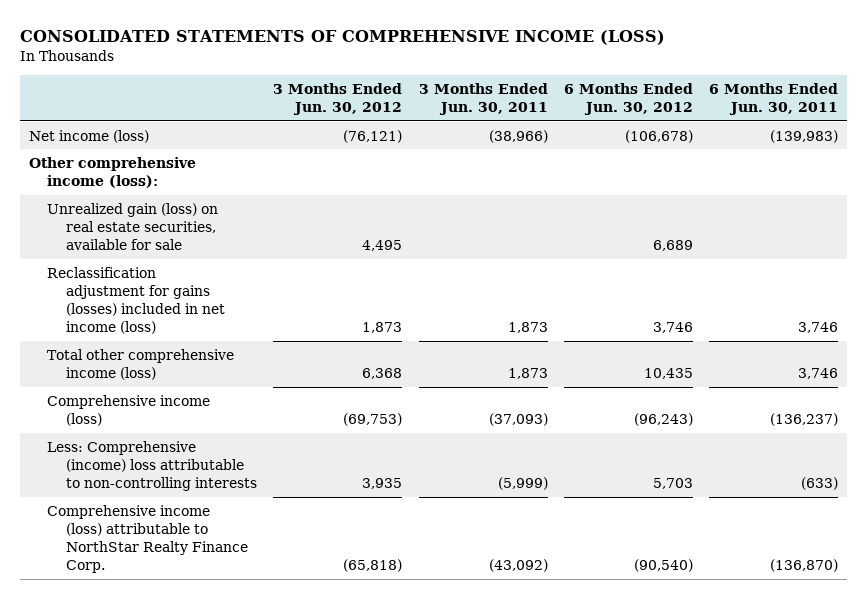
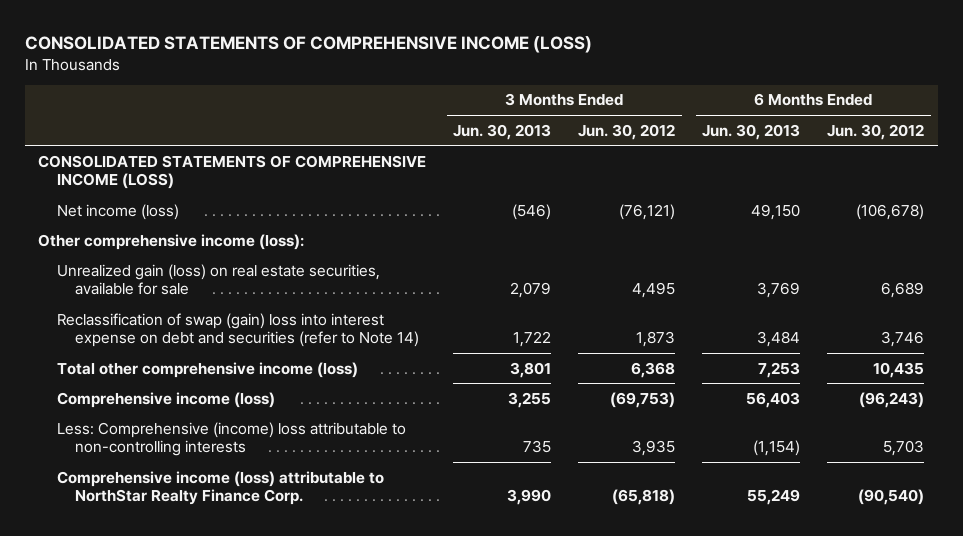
- | 3 Months Ended Jun. 30, 2012 | 3 Months Ended Jun. 30, 2011 | 6 Months Ended Jun. 30, 2012 | 6 Months Ended Jun. 30, 2011
+ | 3 Months Ended Jun. 30, 2013 | 3 Months Ended Jun. 30, 2012 | 6 Months Ended Jun. 30, 2013 | 6 Months Ended Jun. 30, 2012
+ CONSOLIDATED STATEMENTS OF COMPREHENSIVE INCOME (LOSS)
- Reclassification adjustment for gains (losses) included in net income (loss) | 1,873 | 1,873 | 3,746 | 3,746
+ Reclassification of swap (gain) loss into interest expense on debt and securities (refer to Note 14) | 1,722 | 1,873 | 3,484 | 3,746

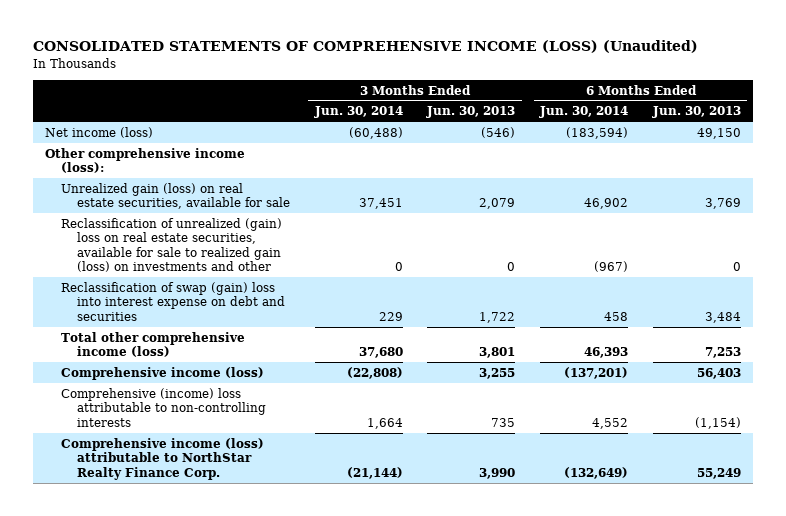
- CONSOLIDATED STATEMENTS OF COMPREHENSIVE INCOME (LOSS)
+ CONSOLIDATED STATEMENTS OF COMPREHENSIVE INCOME (LOSS) (Unaudited)
- | 3 Months Ended Jun. 30, 2013 | 3 Months Ended Jun. 30, 2012 | 6 Months Ended Jun. 30, 2013 | 6 Months Ended Jun. 30, 2012
+ | 3 Months Ended Jun. 30, 2014 | 3 Months Ended Jun. 30, 2013 | 6 Months Ended Jun. 30, 2014 | 6 Months Ended Jun. 30, 2013
- CONSOLIDATED STATEMENTS OF COMPREHENSIVE INCOME (LOSS)
- Reclassification of swap (gain) loss into interest expense on debt and securities (refer to Note 14) | 1,722 | 1,873 | 3,484 | 3,746
+ Reclassification of unrealized (gain) loss on real estate securities, available for sale to realized gain (loss) on investments and other | 0 | 0 | (967) | 0
+ Reclassification of swap (gain) loss into interest expense on debt and securities | 229 | 1,722 | 458 | 3,484
- Less: Comprehensive (income) loss attributable to non-controlling interests | 735 | 3,935 | (1,154) | 5,703
+ Comprehensive (income) loss attributable to non-controlling interests | 1,664 | 735 | 4,552 | (1,154)

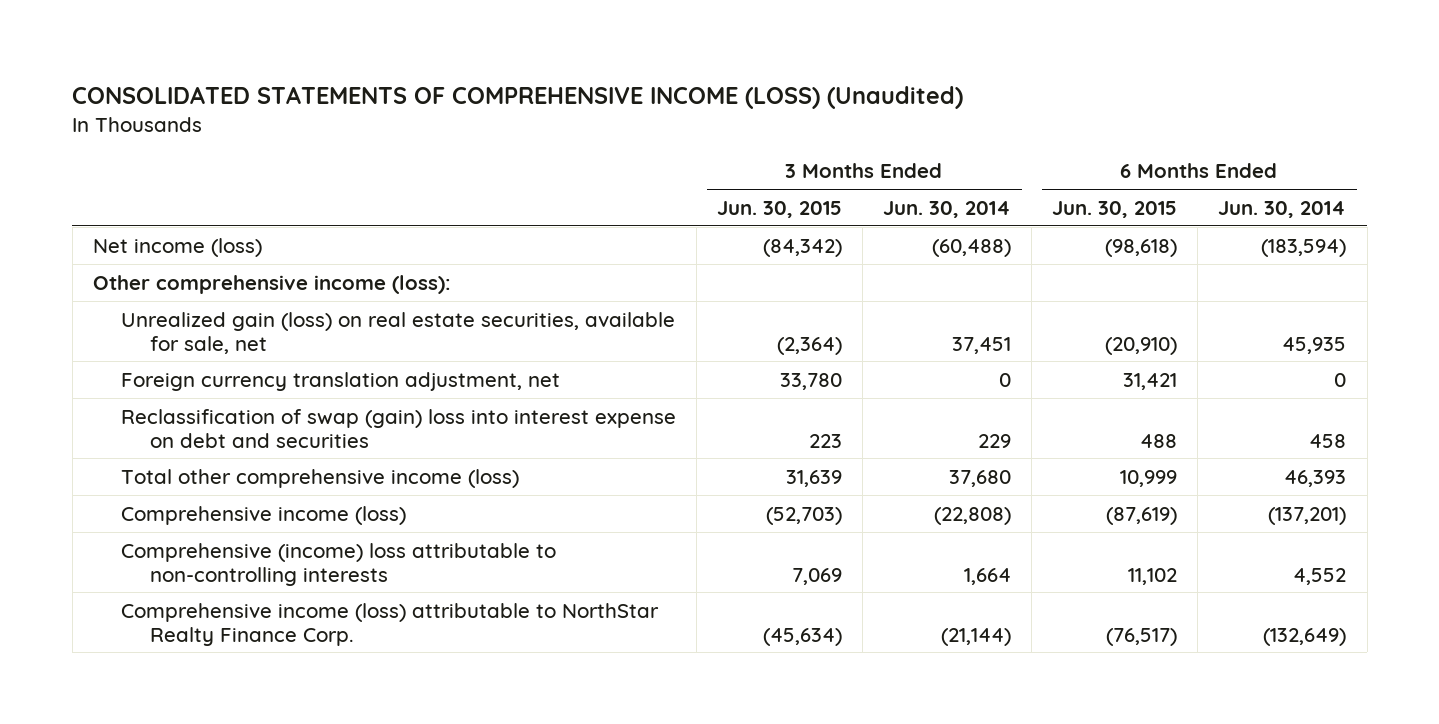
- | 3 Months Ended Jun. 30, 2014 | 3 Months Ended Jun. 30, 2013 | 6 Months Ended Jun. 30, 2014 | 6 Months Ended Jun. 30, 2013
+ | 3 Months Ended Jun. 30, 2015 | 3 Months Ended Jun. 30, 2014 | 6 Months Ended Jun. 30, 2015 | 6 Months Ended Jun. 30, 2014
- Unrealized gain (loss) on real estate securities, available for sale | 37,451 | 2,079 | 46,902 | 3,769
- Reclassification of unrealized (gain) loss on real estate securities, available for sale to realized gain (loss) on investments and other | 0 | 0 | (967) | 0
+ Unrealized gain (loss) on real estate securities, available for sale, net | (2,364) | 37,451 | (20,910) | 45,935
+ Foreign currency translation adjustment, net | 33,780 | 0 | 31,421 | 0

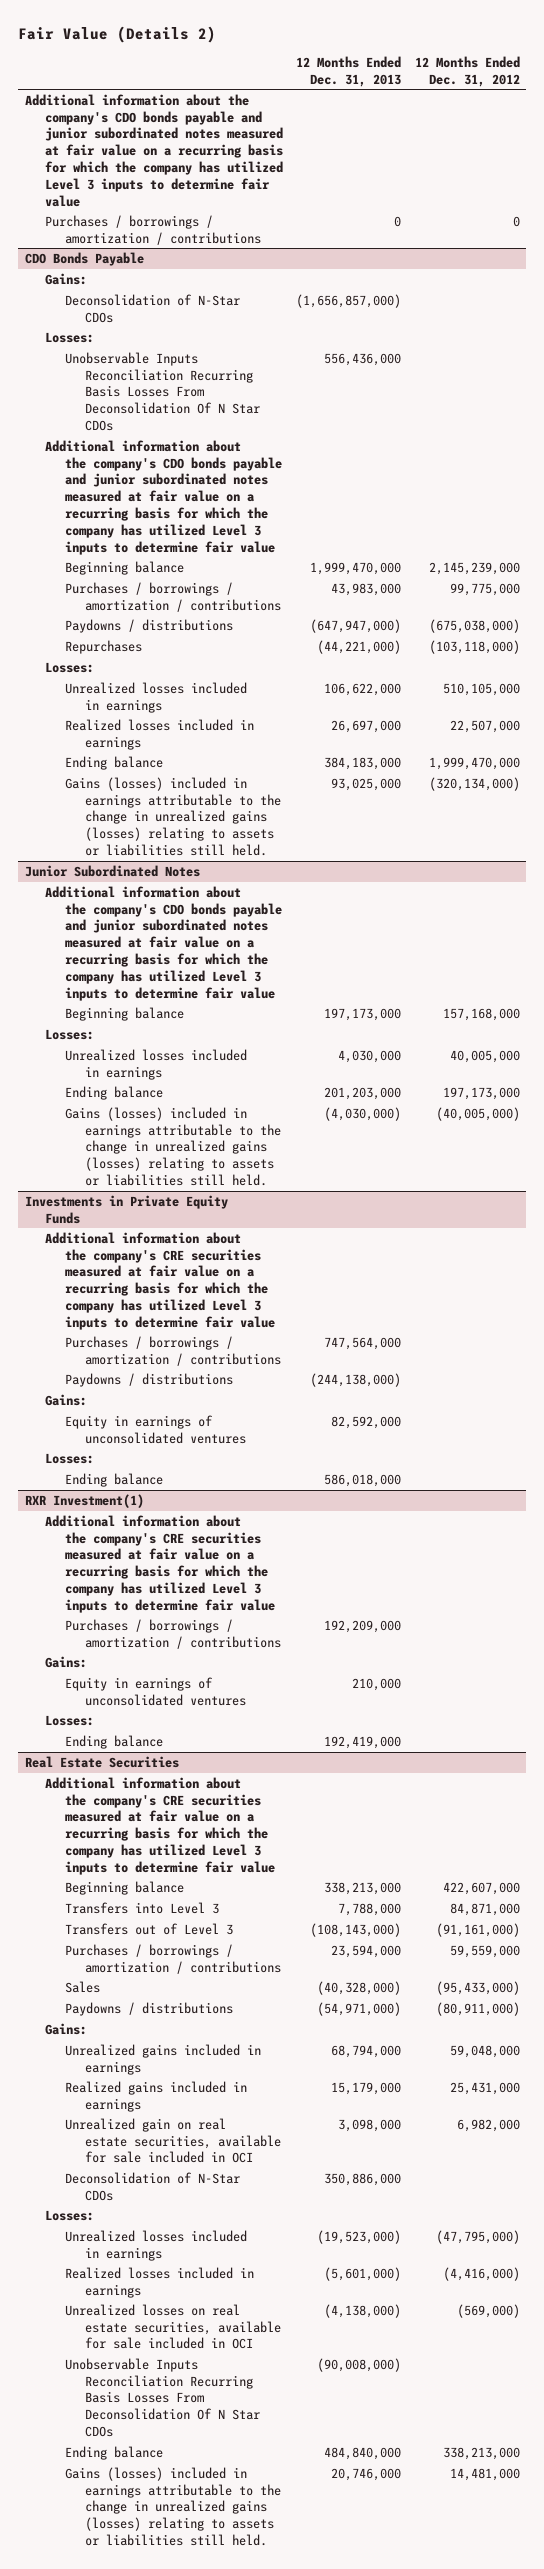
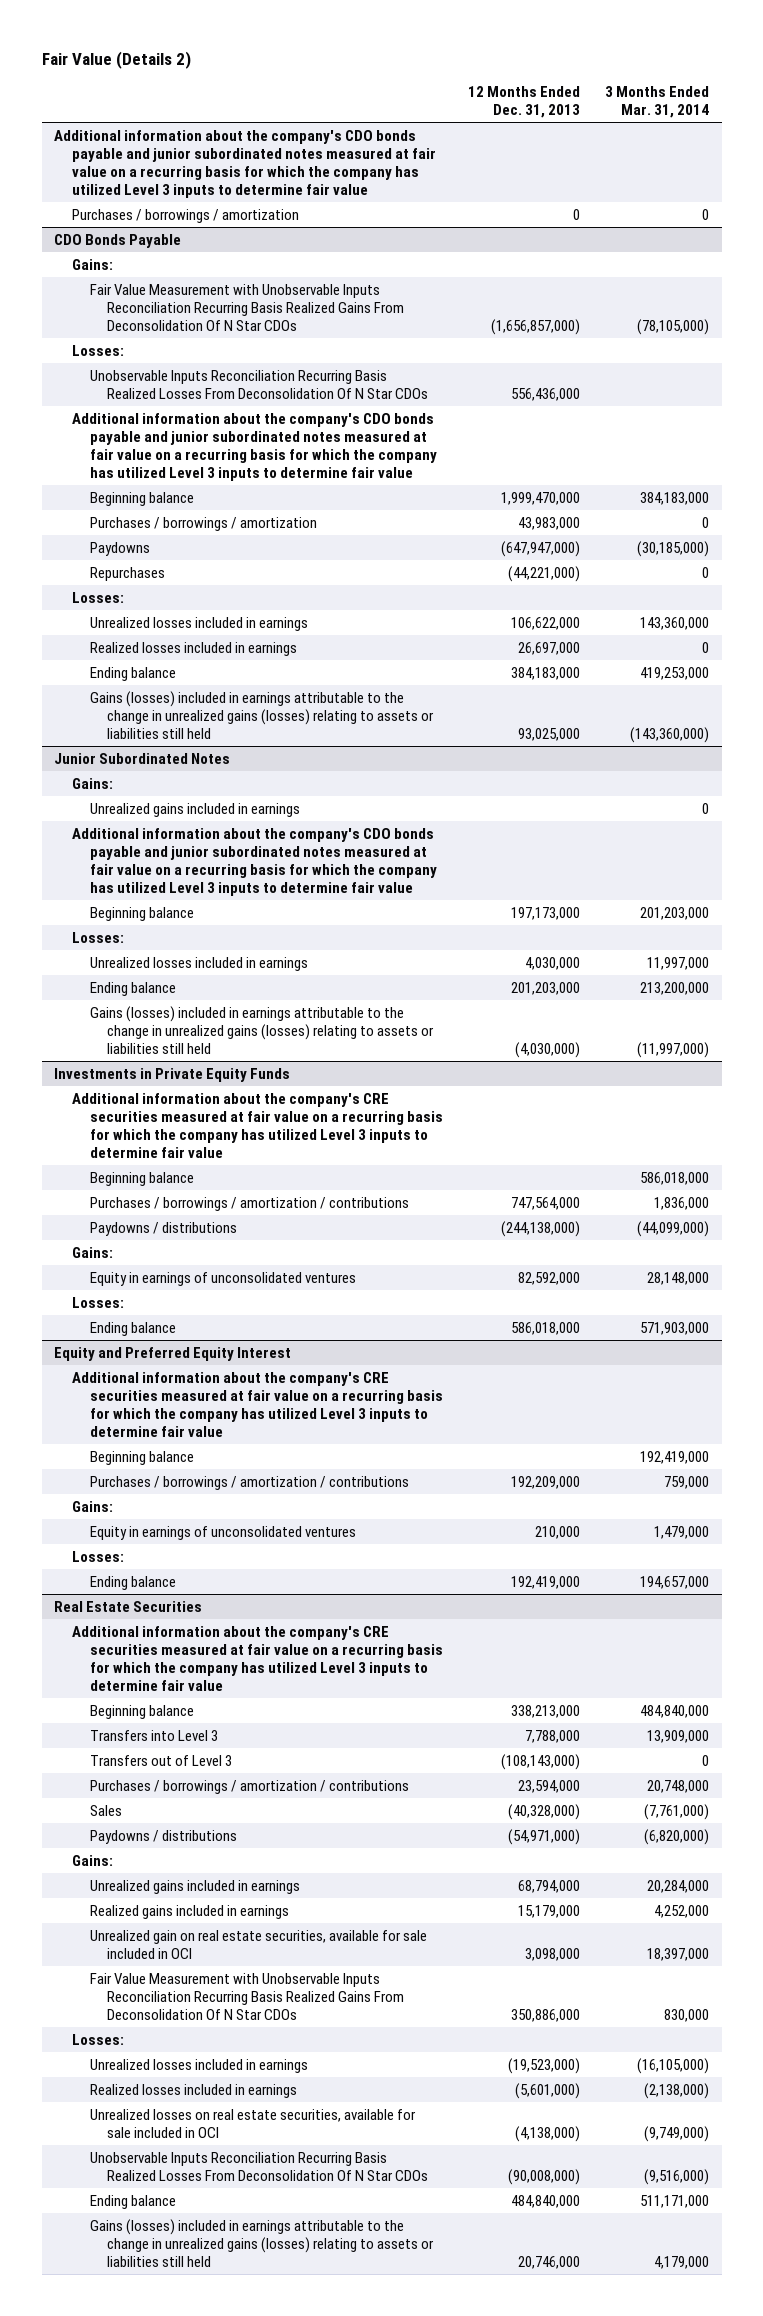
- | 12 Months Ended Dec. 31, 2013 | 12 Months Ended Dec. 31, 2012
+ | 12 Months Ended Dec. 31, 2013 | 3 Months Ended Mar. 31, 2014
- Purchases / borrowings / amortization / contributions | 0 | 0
+ Purchases / borrowings / amortization | 0 | 0
@ CDO Bonds Payable
- Deconsolidation of N-Star CDOs | (1,656,857,000) |
+ Fair Value Measurement with Unobservable Inputs Reconciliation Recurring Basis Realized Gains From Deconsolidation Of N Star CDOs | (1,656,857,000) | (78,105,000)
- Unobservable Inputs Reconciliation Recurring Basis Losses From Deconsolidation Of N Star CDOs | 556,436,000 |
+ Unobservable Inputs Reconciliation Recurring Basis Realized Losses From Deconsolidation Of N Star CDOs | 556,436,000 |
- Purchases / borrowings / amortization / contributions | 43,983,000 | 99,775,000
- Paydowns / distributions | (647,947,000) | (675,038,000)
+ Purchases / borrowings / amortization | 43,983,000 | 0
+ Paydowns | (647,947,000) | (30,185,000)
- Gains (losses) included in earnings attributable to the change in unrealized gains (losses) relating to assets or liabilities still held. | 93,025,000 | (320,134,000)
+ Gains (losses) included in earnings attributable to the change in unrealized gains (losses) relating to assets or liabilities still held | 93,025,000 | (143,360,000)
@ Junior Subordinated Notes
+ Gains:
+ Unrealized gains included in earnings | | 0
- Gains (losses) included in earnings attributable to the change in unrealized gains (losses) relating to assets or liabilities still held. | (4,030,000) | (40,005,000)
+ Gains (losses) included in earnings attributable to the change in unrealized gains (losses) relating to assets or liabilities still held | (4,030,000) | (11,997,000)
@ Investments in Private Equity Funds
+ Beginning balance | | 586,018,000
- RXR Investment(1)
+ Equity and Preferred Equity Interest
+ Beginning balance | | 192,419,000
@ Real Estate Securities
- Deconsolidation of N-Star CDOs | 350,886,000 |
+ Fair Value Measurement with Unobservable Inputs Reconciliation Recurring Basis Realized Gains From Deconsolidation Of N Star CDOs | 350,886,000 | 830,000
- Unobservable Inputs Reconciliation Recurring Basis Losses From Deconsolidation Of N Star CDOs | (90,008,000) |
+ Unobservable Inputs Reconciliation Recurring Basis Realized Losses From Deconsolidation Of N Star CDOs | (90,008,000) | (9,516,000)
- Gains (losses) included in earnings attributable to the change in unrealized gains (losses) relating to assets or liabilities still held. | 20,746,000 | 14,481,000
+ Gains (losses) included in earnings attributable to the change in unrealized gains (losses) relating to assets or liabilities still held | 20,746,000 | 4,179,000

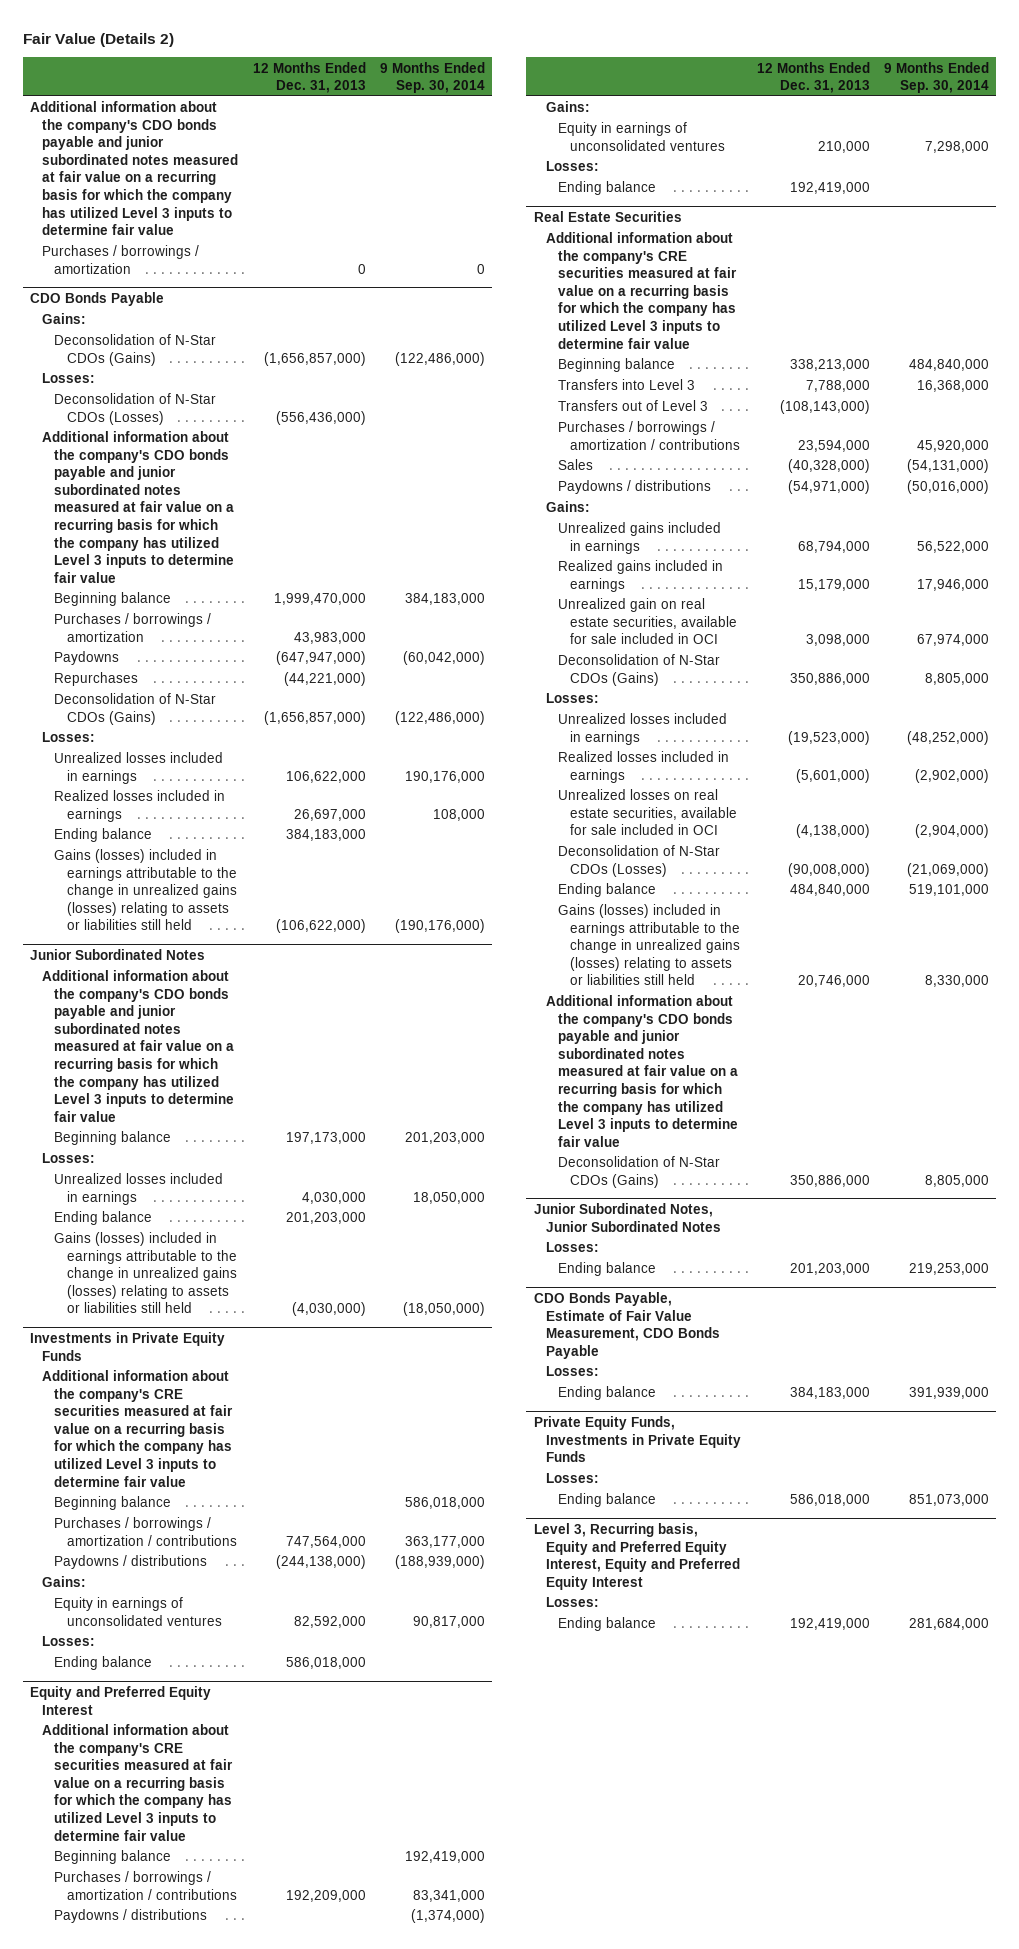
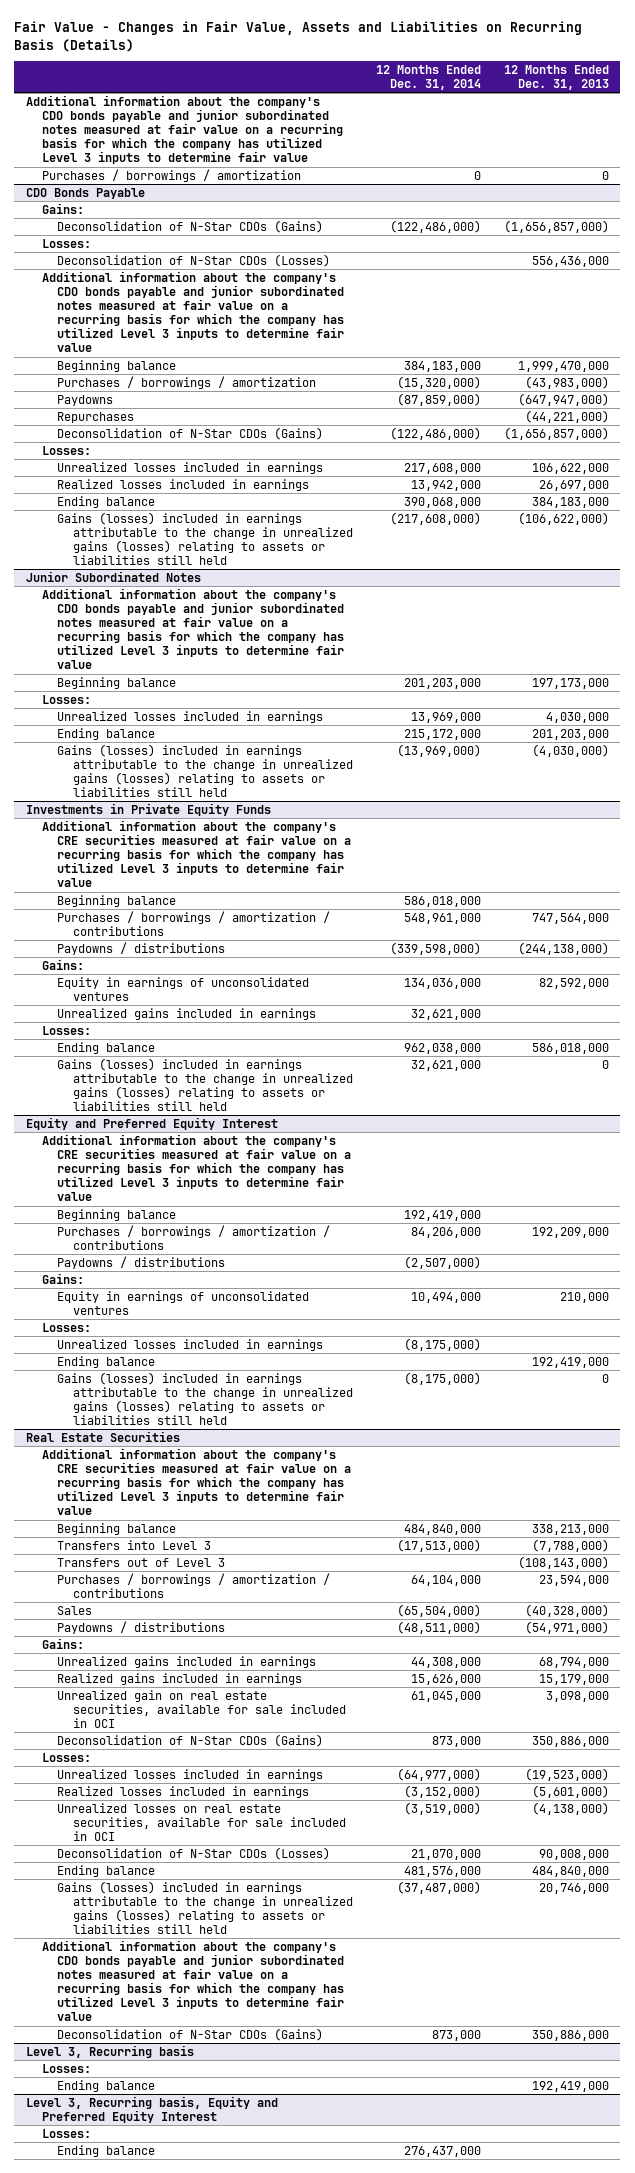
- Fair Value (Details 2)
+ Fair Value - Changes in Fair Value, Assets and Liabilities on Recurring Basis (Details)
- | 12 Months Ended Dec. 31, 2013 | 9 Months Ended Sep. 30, 2014
+ | 12 Months Ended Dec. 31, 2014 | 12 Months Ended Dec. 31, 2013
@ CDO Bonds Payable
- Deconsolidation of N-Star CDOs (Losses) | (556,436,000) |
+ Deconsolidation of N-Star CDOs (Losses) | | 556,436,000
- Purchases / borrowings / amortization | 43,983,000 |
+ Purchases / borrowings / amortization | (15,320,000) | (43,983,000)
@ Investments in Private Equity Funds
+ Unrealized gains included in earnings | 32,621,000 |
+ Gains (losses) included in earnings attributable to the change in unrealized gains (losses) relating to assets or liabilities still held | 32,621,000 | 0
@ Equity and Preferred Equity Interest
+ Unrealized losses included in earnings | (8,175,000) |
+ Gains (losses) included in earnings attributable to the change in unrealized gains (losses) relating to assets or liabilities still held | (8,175,000) | 0
@ Real Estate Securities
- Transfers into Level 3 | 7,788,000 | 16,368,000
+ Transfers into Level 3 | (17,513,000) | (7,788,000)
- Deconsolidation of N-Star CDOs (Losses) | (90,008,000) | (21,069,000)
+ Deconsolidation of N-Star CDOs (Losses) | 21,070,000 | 90,008,000
- Junior Subordinated Notes, Junior Subordinated Notes
- Losses:
- Ending balance | 201,203,000 | 219,253,000
- CDO Bonds Payable, Estimate of Fair Value Measurement, CDO Bonds Payable
- Losses:
- Ending balance | 384,183,000 | 391,939,000
- Private Equity Funds, Investments in Private Equity Funds
- Losses:
- Ending balance | 586,018,000 | 851,073,000
- Level 3, Recurring basis, Equity and Preferred Equity Interest, Equity and Preferred Equity Interest
+ Level 3, Recurring basis
+ Level 3, Recurring basis, Equity and Preferred Equity Interest
+ Losses:
+ Ending balance | 276,437,000 |

